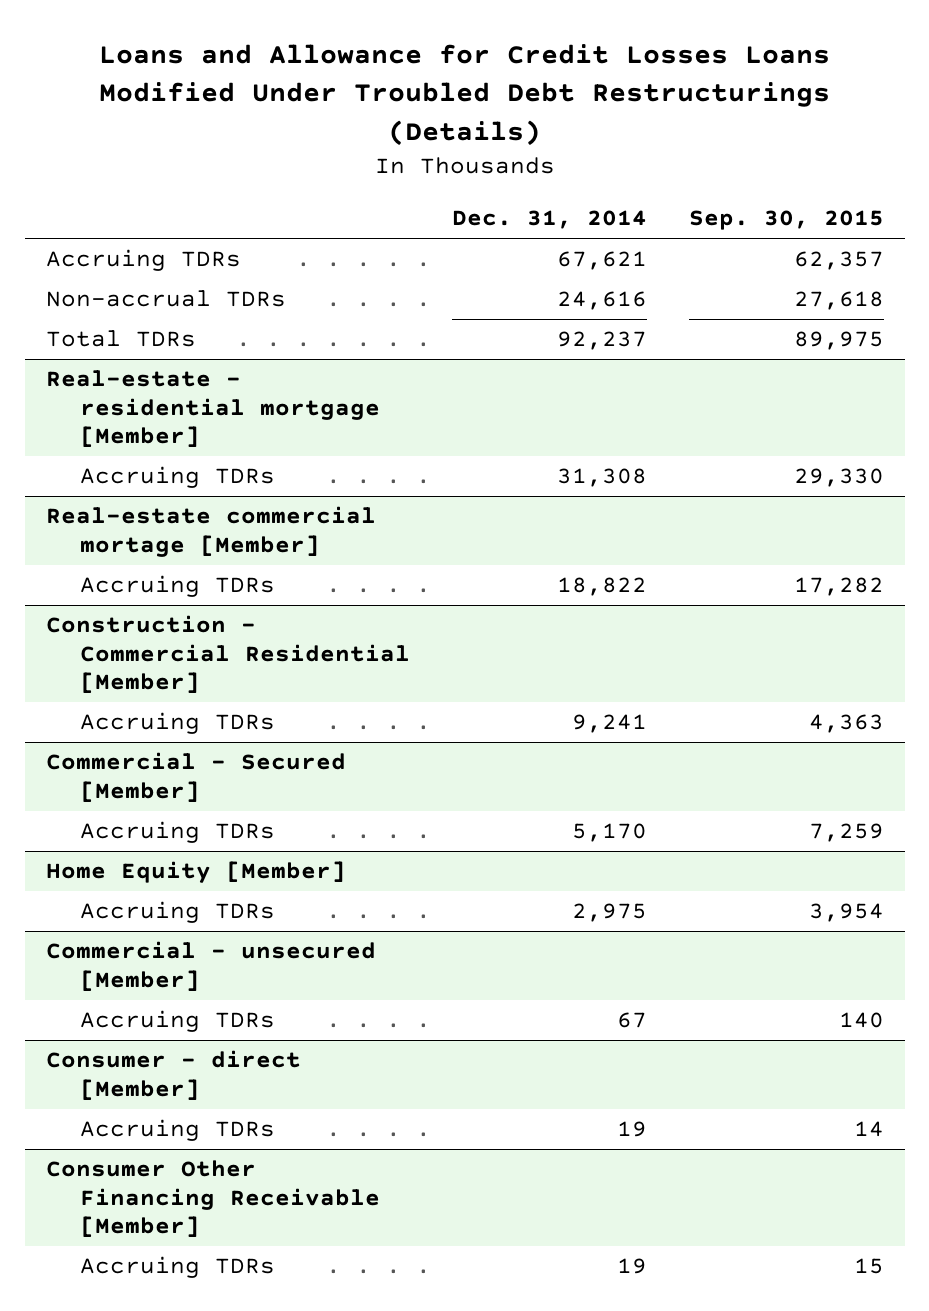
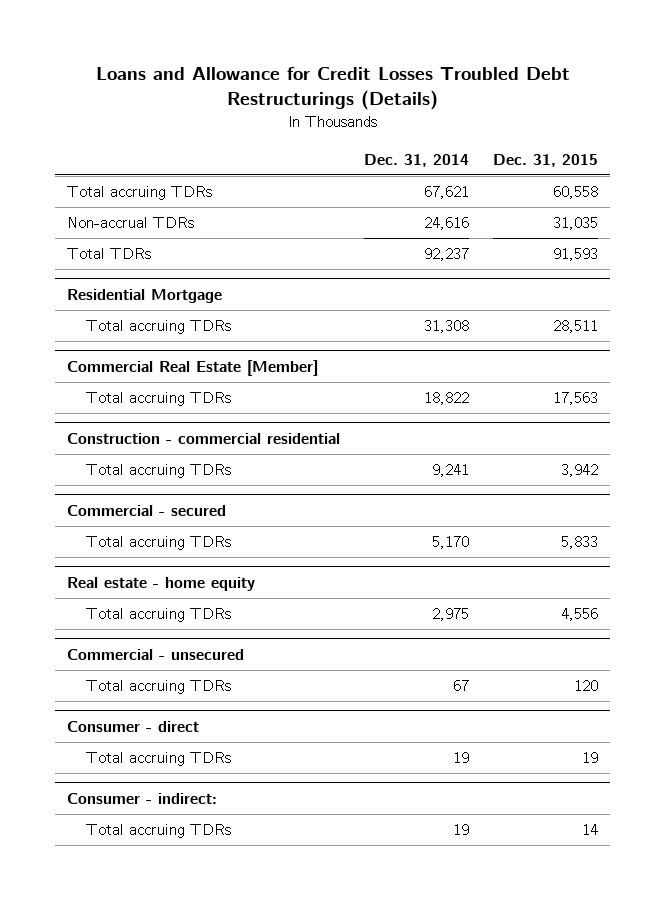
- Loans and Allowance for Credit Losses Loans Modified Under Troubled Debt Restructurings (Details)
+ Loans and Allowance for Credit Losses Troubled Debt Restructurings (Details)
- | Dec. 31, 2014 | Sep. 30, 2015
+ | Dec. 31, 2014 | Dec. 31, 2015
- Accruing TDRs | 67,621 | 62,357
+ Total accruing TDRs | 67,621 | 60,558
- Real-estate - residential mortgage [Member]
- Accruing TDRs | 31,308 | 29,330
- Real-estate commercial mortage [Member]
- Accruing TDRs | 18,822 | 17,282
- Construction - Commercial Residential [Member]
- Accruing TDRs | 9,241 | 4,363
- Commercial - Secured [Member]
- Accruing TDRs | 5,170 | 7,259
- Home Equity [Member]
- Accruing TDRs | 2,975 | 3,954
- Commercial - unsecured [Member]
- Accruing TDRs | 67 | 140
- Consumer - direct [Member]
- Accruing TDRs | 19 | 14
- Consumer Other Financing Receivable [Member]
- Accruing TDRs | 19 | 15
+ Residential Mortgage
+ Total accruing TDRs | 31,308 | 28,511
+ Commercial Real Estate [Member]
+ Total accruing TDRs | 18,822 | 17,563
+ Construction - commercial residential
+ Total accruing TDRs | 9,241 | 3,942
+ Commercial - secured
+ Total accruing TDRs | 5,170 | 5,833
+ Real estate - home equity
+ Total accruing TDRs | 2,975 | 4,556
+ Commercial - unsecured
+ Total accruing TDRs | 67 | 120
+ Consumer - direct
+ Total accruing TDRs | 19 | 19
+ Consumer - indirect:
+ Total accruing TDRs | 19 | 14

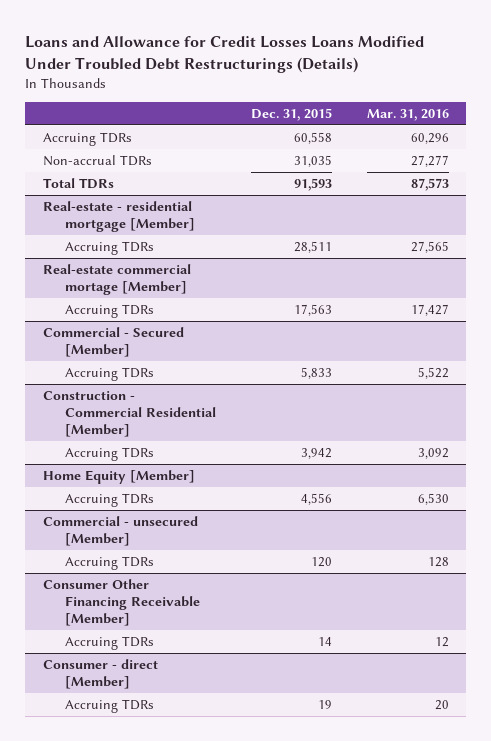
- Loans and Allowance for Credit Losses Troubled Debt Restructurings (Details)
+ Loans and Allowance for Credit Losses Loans Modified Under Troubled Debt Restructurings (Details)
- | Dec. 31, 2014 | Dec. 31, 2015
+ | Dec. 31, 2015 | Mar. 31, 2016
- Total accruing TDRs | 67,621 | 60,558
+ Accruing TDRs | 60,558 | 60,296
- Residential Mortgage
- Total accruing TDRs | 31,308 | 28,511
- Commercial Real Estate [Member]
- Total accruing TDRs | 18,822 | 17,563
- Construction - commercial residential
- Total accruing TDRs | 9,241 | 3,942
- Commercial - secured
- Total accruing TDRs | 5,170 | 5,833
- Real estate - home equity
- Total accruing TDRs | 2,975 | 4,556
- Commercial - unsecured
- Total accruing TDRs | 67 | 120
- Consumer - direct
- Total accruing TDRs | 19 | 19
- Consumer - indirect:
- Total accruing TDRs | 19 | 14
+ Real-estate - residential mortgage [Member]
+ Accruing TDRs | 28,511 | 27,565
+ Real-estate commercial mortage [Member]
+ Accruing TDRs | 17,563 | 17,427
+ Commercial - Secured [Member]
+ Accruing TDRs | 5,833 | 5,522
+ Construction - Commercial Residential [Member]
+ Accruing TDRs | 3,942 | 3,092
+ Home Equity [Member]
+ Accruing TDRs | 4,556 | 6,530
+ Commercial - unsecured [Member]
+ Accruing TDRs | 120 | 128
+ Consumer Other Financing Receivable [Member]
+ Accruing TDRs | 14 | 12
+ Consumer - direct [Member]
+ Accruing TDRs | 19 | 20

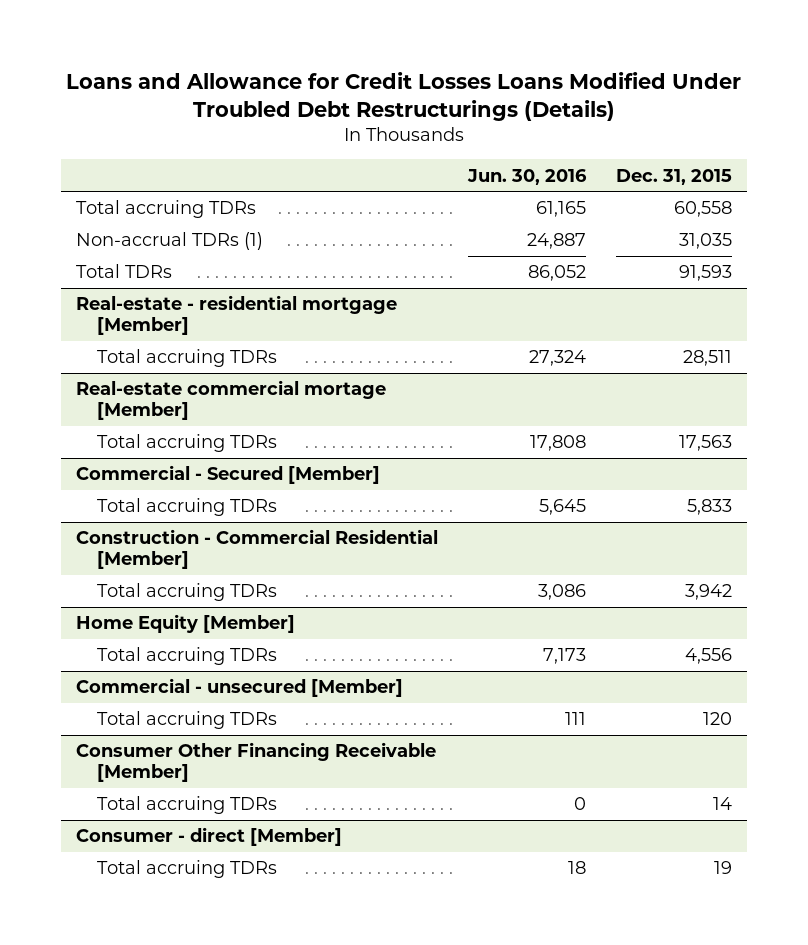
- | Dec. 31, 2015 | Mar. 31, 2016
+ | Jun. 30, 2016 | Dec. 31, 2015
- Accruing TDRs | 60,558 | 60,296
- Non-accrual TDRs | 31,035 | 27,277
+ Total accruing TDRs | 61,165 | 60,558
+ Non-accrual TDRs (1) | 24,887 | 31,035
@ Real-estate - residential mortgage [Member]
- Accruing TDRs | 28,511 | 27,565
+ Total accruing TDRs | 27,324 | 28,511
@ Real-estate commercial mortage [Member]
- Accruing TDRs | 17,563 | 17,427
+ Total accruing TDRs | 17,808 | 17,563
@ Commercial - Secured [Member]
- Accruing TDRs | 5,833 | 5,522
+ Total accruing TDRs | 5,645 | 5,833
@ Construction - Commercial Residential [Member]
- Accruing TDRs | 3,942 | 3,092
+ Total accruing TDRs | 3,086 | 3,942
@ Home Equity [Member]
- Accruing TDRs | 4,556 | 6,530
+ Total accruing TDRs | 7,173 | 4,556
@ Commercial - unsecured [Member]
- Accruing TDRs | 120 | 128
+ Total accruing TDRs | 111 | 120
@ Consumer Other Financing Receivable [Member]
- Accruing TDRs | 14 | 12
+ Total accruing TDRs | 0 | 14
@ Consumer - direct [Member]
- Accruing TDRs | 19 | 20
+ Total accruing TDRs | 18 | 19

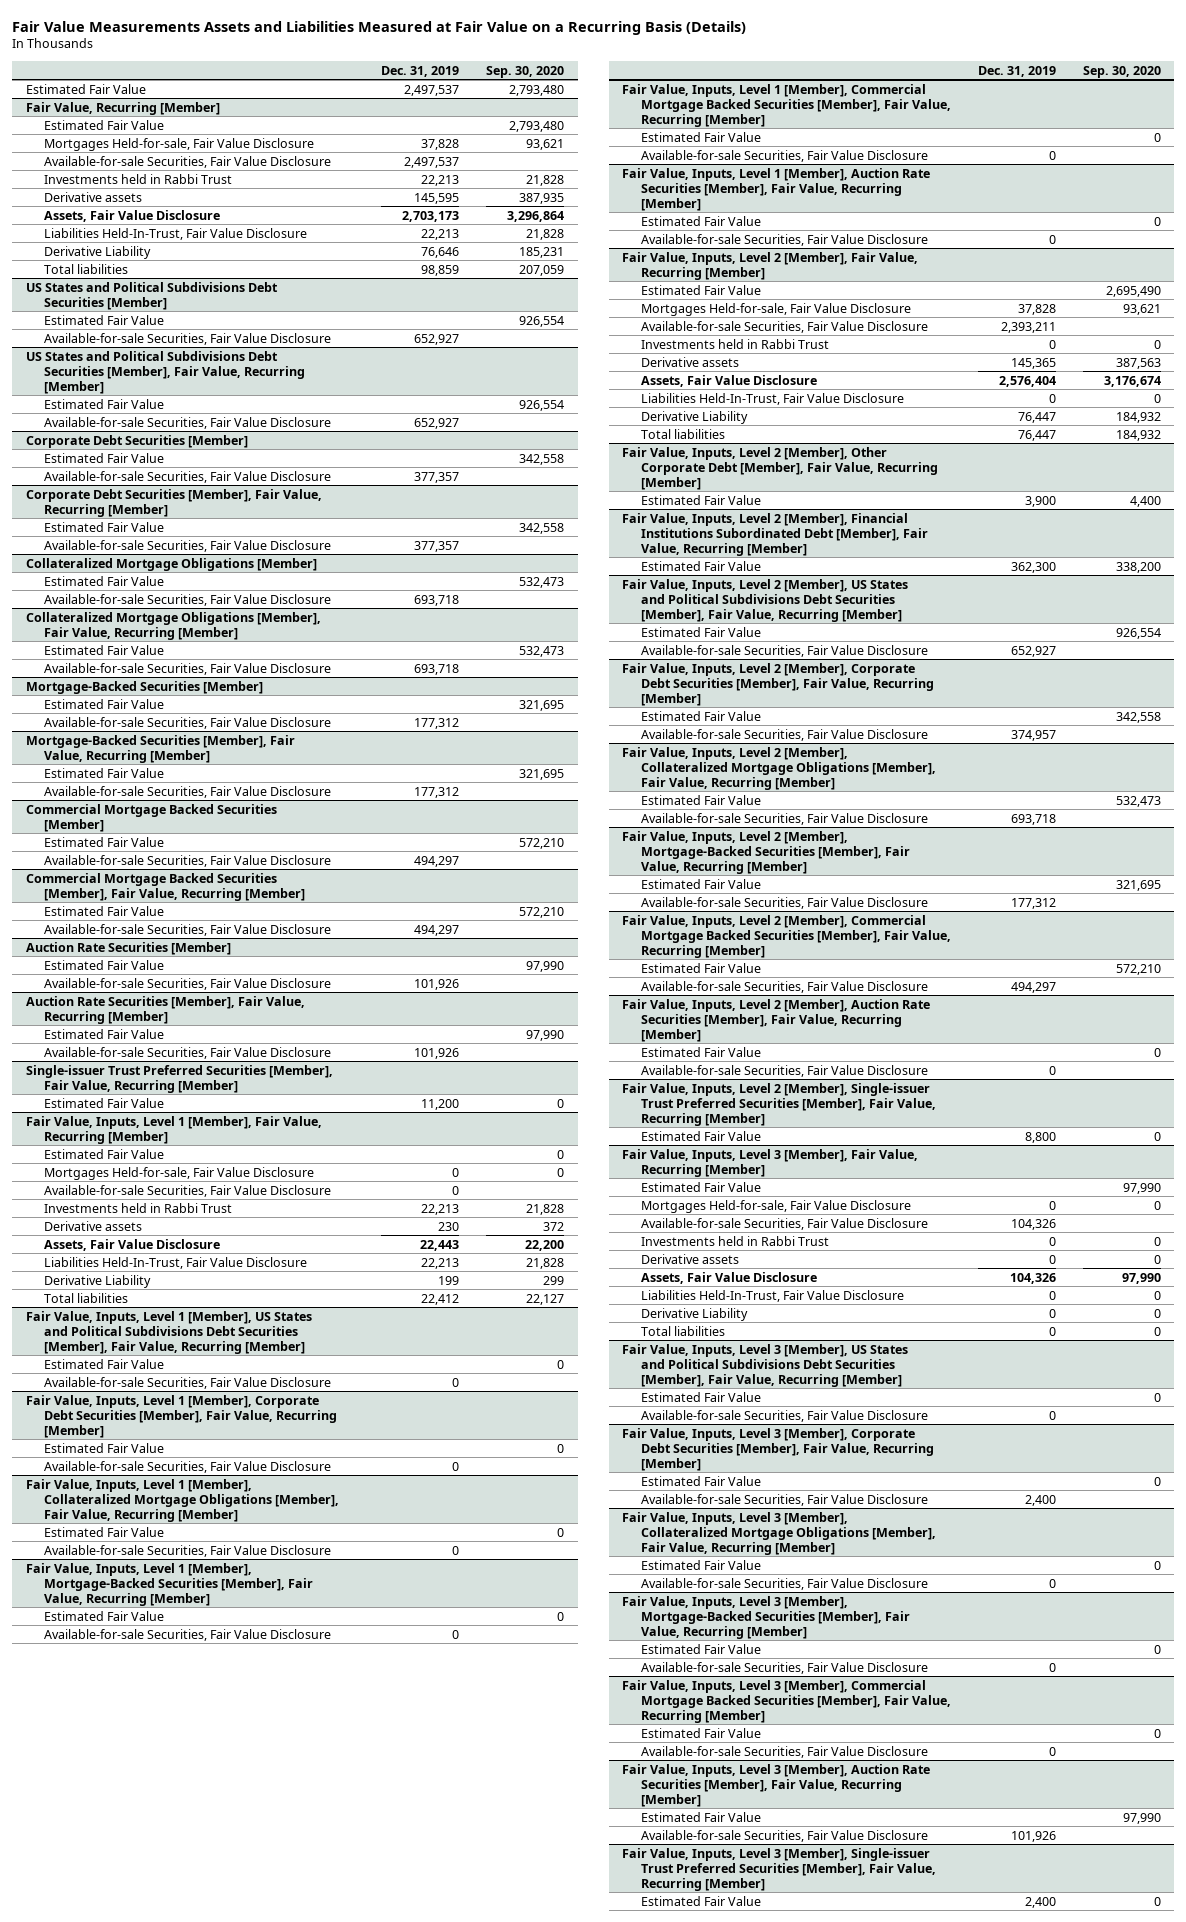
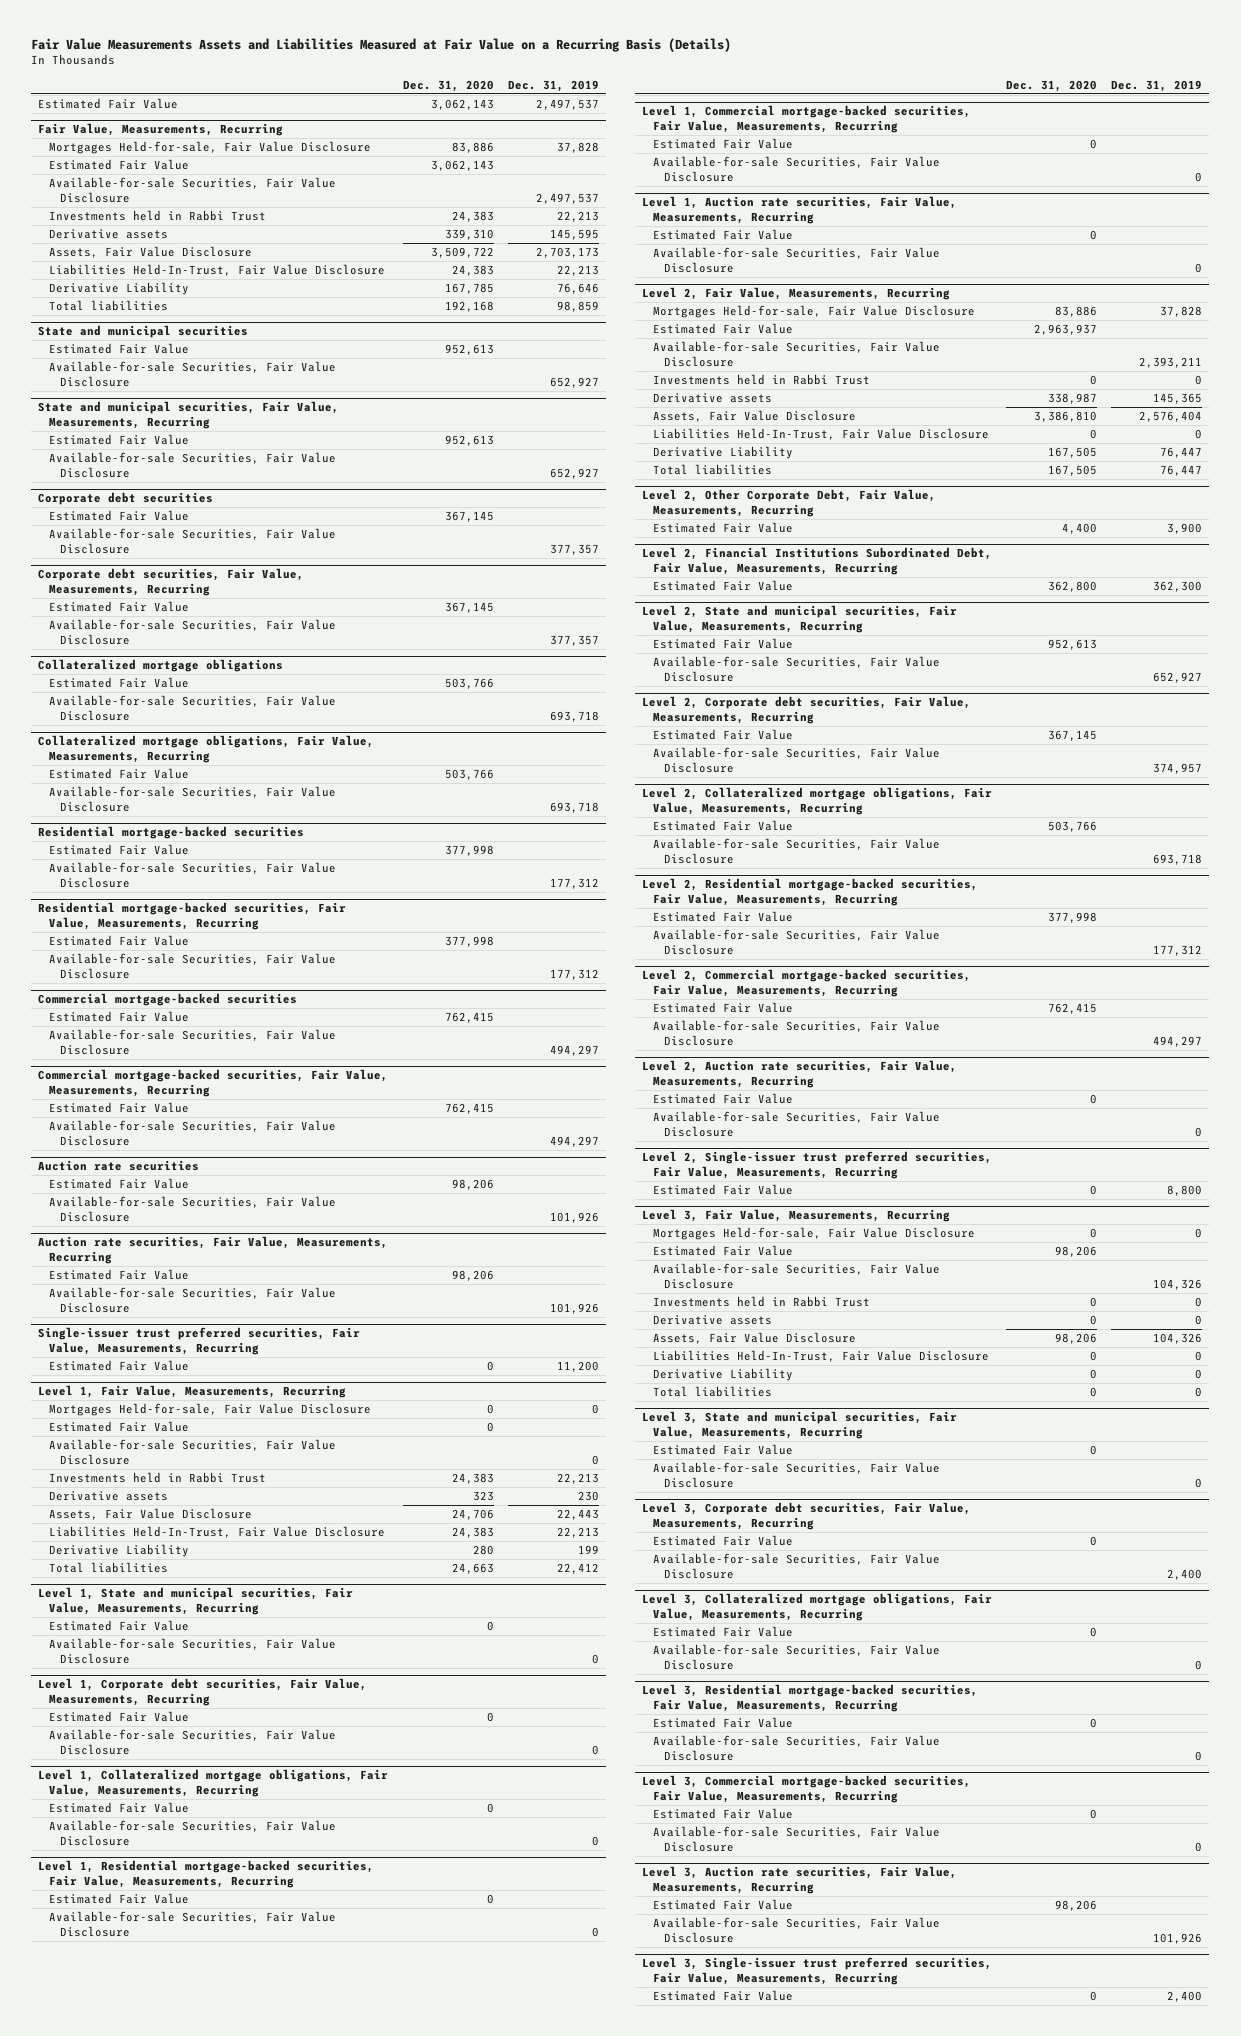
- | Dec. 31, 2019 | Sep. 30, 2020
+ | Dec. 31, 2020 | Dec. 31, 2019
- Fair Value, Recurring [Member]
- Estimated Fair Value | | 2,793,480
+ Fair Value, Measurements, Recurring
+ Estimated Fair Value | 3,062,143 |
- US States and Political Subdivisions Debt Securities [Member]
+ State and municipal securities
- US States and Political Subdivisions Debt Securities [Member], Fair Value, Recurring [Member]
+ State and municipal securities, Fair Value, Measurements, Recurring
- Corporate Debt Securities [Member]
+ Corporate debt securities
- Corporate Debt Securities [Member], Fair Value, Recurring [Member]
+ Corporate debt securities, Fair Value, Measurements, Recurring
- Collateralized Mortgage Obligations [Member]
+ Collateralized mortgage obligations
- Collateralized Mortgage Obligations [Member], Fair Value, Recurring [Member]
+ Collateralized mortgage obligations, Fair Value, Measurements, Recurring
- Mortgage-Backed Securities [Member]
+ Residential mortgage-backed securities
- Mortgage-Backed Securities [Member], Fair Value, Recurring [Member]
+ Residential mortgage-backed securities, Fair Value, Measurements, Recurring
- Commercial Mortgage Backed Securities [Member]
+ Commercial mortgage-backed securities
- Commercial Mortgage Backed Securities [Member], Fair Value, Recurring [Member]
+ Commercial mortgage-backed securities, Fair Value, Measurements, Recurring
- Auction Rate Securities [Member]
+ Auction rate securities
- Auction Rate Securities [Member], Fair Value, Recurring [Member]
+ Auction rate securities, Fair Value, Measurements, Recurring
- Single-issuer Trust Preferred Securities [Member], Fair Value, Recurring [Member]
+ Single-issuer trust preferred securities, Fair Value, Measurements, Recurring
- Fair Value, Inputs, Level 1 [Member], Fair Value, Recurring [Member]
- Estimated Fair Value | | 0
+ Level 1, Fair Value, Measurements, Recurring
+ Estimated Fair Value | 0 |
- Fair Value, Inputs, Level 1 [Member], US States and Political Subdivisions Debt Securities [Member], Fair Value, Recurring [Member]
+ Level 1, State and municipal securities, Fair Value, Measurements, Recurring
- Fair Value, Inputs, Level 1 [Member], Corporate Debt Securities [Member], Fair Value, Recurring [Member]
+ Level 1, Corporate debt securities, Fair Value, Measurements, Recurring
- Fair Value, Inputs, Level 1 [Member], Collateralized Mortgage Obligations [Member], Fair Value, Recurring [Member]
+ Level 1, Collateralized mortgage obligations, Fair Value, Measurements, Recurring
- Fair Value, Inputs, Level 1 [Member], Mortgage-Backed Securities [Member], Fair Value, Recurring [Member]
+ Level 1, Residential mortgage-backed securities, Fair Value, Measurements, Recurring
- Fair Value, Inputs, Level 1 [Member], Commercial Mortgage Backed Securities [Member], Fair Value, Recurring [Member]
+ Level 1, Commercial mortgage-backed securities, Fair Value, Measurements, Recurring
- Fair Value, Inputs, Level 1 [Member], Auction Rate Securities [Member], Fair Value, Recurring [Member]
+ Level 1, Auction rate securities, Fair Value, Measurements, Recurring
- Fair Value, Inputs, Level 2 [Member], Fair Value, Recurring [Member]
- Estimated Fair Value | | 2,695,490
+ Level 2, Fair Value, Measurements, Recurring
+ Estimated Fair Value | 2,963,937 |
- Fair Value, Inputs, Level 2 [Member], Other Corporate Debt [Member], Fair Value, Recurring [Member]
+ Level 2, Other Corporate Debt, Fair Value, Measurements, Recurring
- Fair Value, Inputs, Level 2 [Member], Financial Institutions Subordinated Debt [Member], Fair Value, Recurring [Member]
+ Level 2, Financial Institutions Subordinated Debt, Fair Value, Measurements, Recurring
- Fair Value, Inputs, Level 2 [Member], US States and Political Subdivisions Debt Securities [Member], Fair Value, Recurring [Member]
+ Level 2, State and municipal securities, Fair Value, Measurements, Recurring
- Fair Value, Inputs, Level 2 [Member], Corporate Debt Securities [Member], Fair Value, Recurring [Member]
+ Level 2, Corporate debt securities, Fair Value, Measurements, Recurring
- Fair Value, Inputs, Level 2 [Member], Collateralized Mortgage Obligations [Member], Fair Value, Recurring [Member]
+ Level 2, Collateralized mortgage obligations, Fair Value, Measurements, Recurring
- Fair Value, Inputs, Level 2 [Member], Mortgage-Backed Securities [Member], Fair Value, Recurring [Member]
+ Level 2, Residential mortgage-backed securities, Fair Value, Measurements, Recurring
- Fair Value, Inputs, Level 2 [Member], Commercial Mortgage Backed Securities [Member], Fair Value, Recurring [Member]
+ Level 2, Commercial mortgage-backed securities, Fair Value, Measurements, Recurring
- Fair Value, Inputs, Level 2 [Member], Auction Rate Securities [Member], Fair Value, Recurring [Member]
+ Level 2, Auction rate securities, Fair Value, Measurements, Recurring
- Fair Value, Inputs, Level 2 [Member], Single-issuer Trust Preferred Securities [Member], Fair Value, Recurring [Member]
+ Level 2, Single-issuer trust preferred securities, Fair Value, Measurements, Recurring
- Fair Value, Inputs, Level 3 [Member], Fair Value, Recurring [Member]
- Estimated Fair Value | | 97,990
+ Level 3, Fair Value, Measurements, Recurring
+ Estimated Fair Value | 98,206 |
- Fair Value, Inputs, Level 3 [Member], US States and Political Subdivisions Debt Securities [Member], Fair Value, Recurring [Member]
+ Level 3, State and municipal securities, Fair Value, Measurements, Recurring
- Fair Value, Inputs, Level 3 [Member], Corporate Debt Securities [Member], Fair Value, Recurring [Member]
+ Level 3, Corporate debt securities, Fair Value, Measurements, Recurring
- Fair Value, Inputs, Level 3 [Member], Collateralized Mortgage Obligations [Member], Fair Value, Recurring [Member]
+ Level 3, Collateralized mortgage obligations, Fair Value, Measurements, Recurring
- Fair Value, Inputs, Level 3 [Member], Mortgage-Backed Securities [Member], Fair Value, Recurring [Member]
+ Level 3, Residential mortgage-backed securities, Fair Value, Measurements, Recurring
- Fair Value, Inputs, Level 3 [Member], Commercial Mortgage Backed Securities [Member], Fair Value, Recurring [Member]
+ Level 3, Commercial mortgage-backed securities, Fair Value, Measurements, Recurring
- Fair Value, Inputs, Level 3 [Member], Auction Rate Securities [Member], Fair Value, Recurring [Member]
+ Level 3, Auction rate securities, Fair Value, Measurements, Recurring
- Fair Value, Inputs, Level 3 [Member], Single-issuer Trust Preferred Securities [Member], Fair Value, Recurring [Member]
+ Level 3, Single-issuer trust preferred securities, Fair Value, Measurements, Recurring

